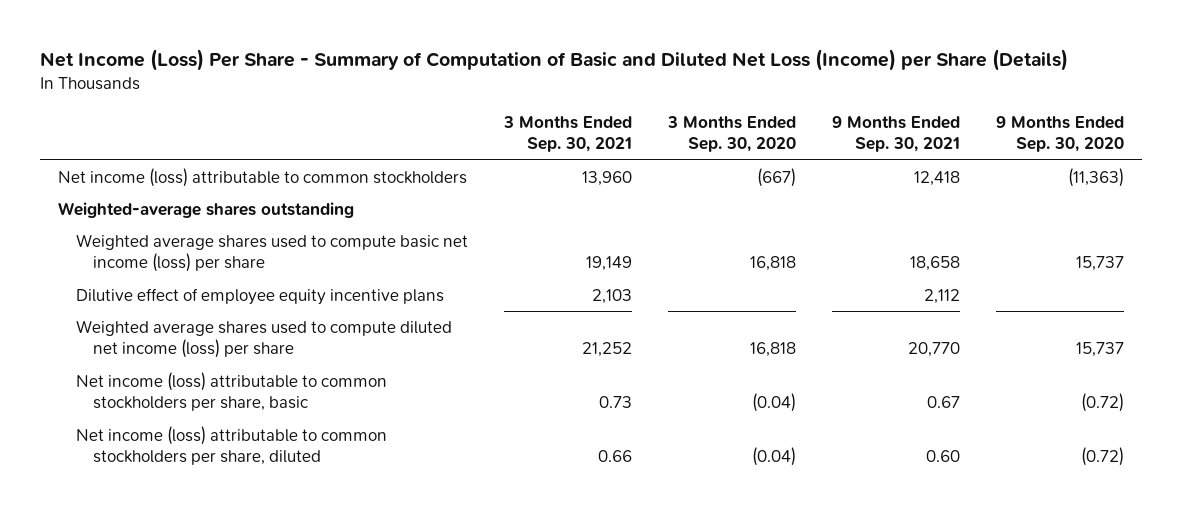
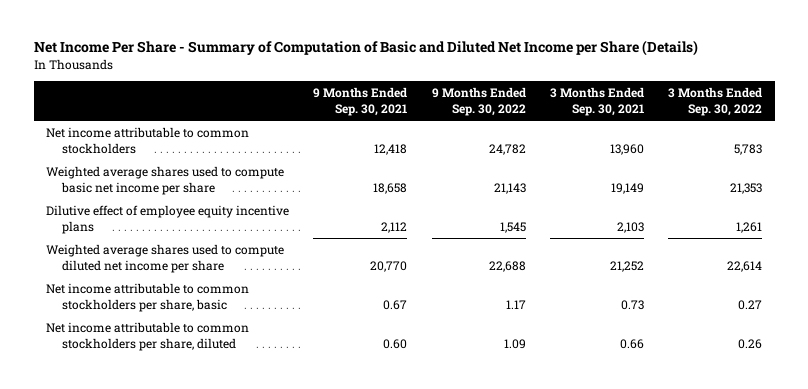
- Net Income (Loss) Per Share - Summary of Computation of Basic and Diluted Net Loss (Income) per Share (Details)
+ Net Income Per Share - Summary of Computation of Basic and Diluted Net Income per Share (Details)
- | 3 Months Ended Sep. 30, 2021 | 3 Months Ended Sep. 30, 2020 | 9 Months Ended Sep. 30, 2021 | 9 Months Ended Sep. 30, 2020
+ | 9 Months Ended Sep. 30, 2021 | 9 Months Ended Sep. 30, 2022 | 3 Months Ended Sep. 30, 2021 | 3 Months Ended Sep. 30, 2022
- Net income (loss) attributable to common stockholders | 13,960 | (667) | 12,418 | (11,363)
- Weighted-average shares outstanding
- Weighted average shares used to compute basic net income (loss) per share | 19,149 | 16,818 | 18,658 | 15,737
+ Net income attributable to common stockholders | 12,418 | 24,782 | 13,960 | 5,783
+ Weighted average shares used to compute basic net income per share | 18,658 | 21,143 | 19,149 | 21,353
- Weighted average shares used to compute diluted net income (loss) per share | 21,252 | 16,818 | 20,770 | 15,737
- Net income (loss) attributable to common stockholders per share, basic | 0.73 | (0.04) | 0.67 | (0.72)
- Net income (loss) attributable to common stockholders per share, diluted | 0.66 | (0.04) | 0.60 | (0.72)
+ Weighted average shares used to compute diluted net income per share | 20,770 | 22,688 | 21,252 | 22,614
+ Net income attributable to common stockholders per share, basic | 0.67 | 1.17 | 0.73 | 0.27
+ Net income attributable to common stockholders per share, diluted | 0.60 | 1.09 | 0.66 | 0.26

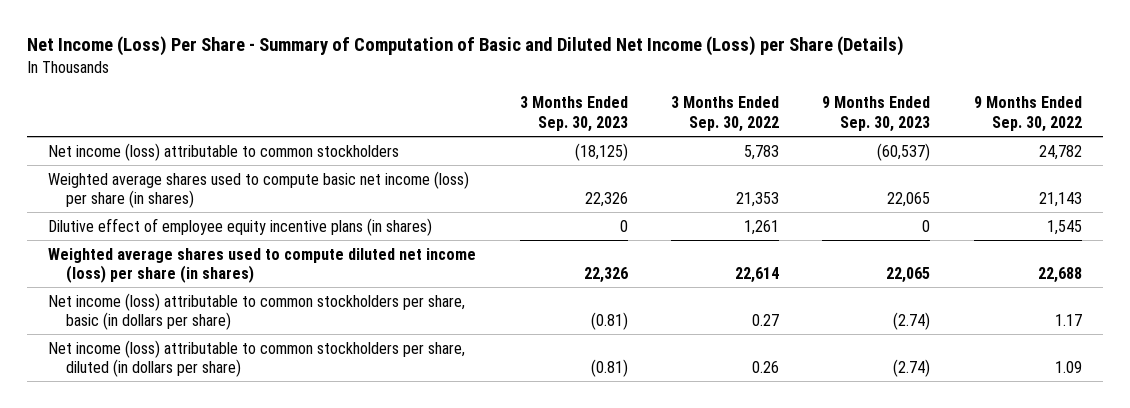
- Net Income Per Share - Summary of Computation of Basic and Diluted Net Income per Share (Details)
+ Net Income (Loss) Per Share - Summary of Computation of Basic and Diluted Net Income (Loss) per Share (Details)
- | 9 Months Ended Sep. 30, 2021 | 9 Months Ended Sep. 30, 2022 | 3 Months Ended Sep. 30, 2021 | 3 Months Ended Sep. 30, 2022
+ | 3 Months Ended Sep. 30, 2023 | 3 Months Ended Sep. 30, 2022 | 9 Months Ended Sep. 30, 2023 | 9 Months Ended Sep. 30, 2022
- Net income attributable to common stockholders | 12,418 | 24,782 | 13,960 | 5,783
- Weighted average shares used to compute basic net income per share | 18,658 | 21,143 | 19,149 | 21,353
- Dilutive effect of employee equity incentive plans | 2,112 | 1,545 | 2,103 | 1,261
- Weighted average shares used to compute diluted net income per share | 20,770 | 22,688 | 21,252 | 22,614
- Net income attributable to common stockholders per share, basic | 0.67 | 1.17 | 0.73 | 0.27
- Net income attributable to common stockholders per share, diluted | 0.60 | 1.09 | 0.66 | 0.26
+ Net income (loss) attributable to common stockholders | (18,125) | 5,783 | (60,537) | 24,782
+ Weighted average shares used to compute basic net income (loss) per share (in shares) | 22,326 | 21,353 | 22,065 | 21,143
+ Dilutive effect of employee equity incentive plans (in shares) | 0 | 1,261 | 0 | 1,545
+ Weighted average shares used to compute diluted net income (loss) per share (in shares) | 22,326 | 22,614 | 22,065 | 22,688
+ Net income (loss) attributable to common stockholders per share, basic (in dollars per share) | (0.81) | 0.27 | (2.74) | 1.17
+ Net income (loss) attributable to common stockholders per share, diluted (in dollars per share) | (0.81) | 0.26 | (2.74) | 1.09

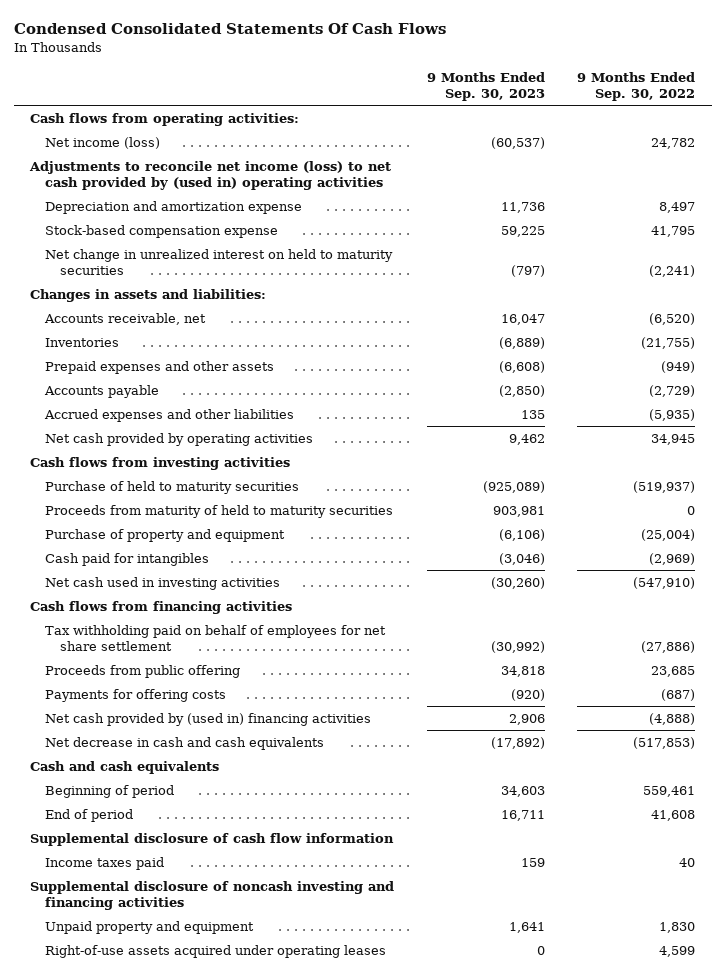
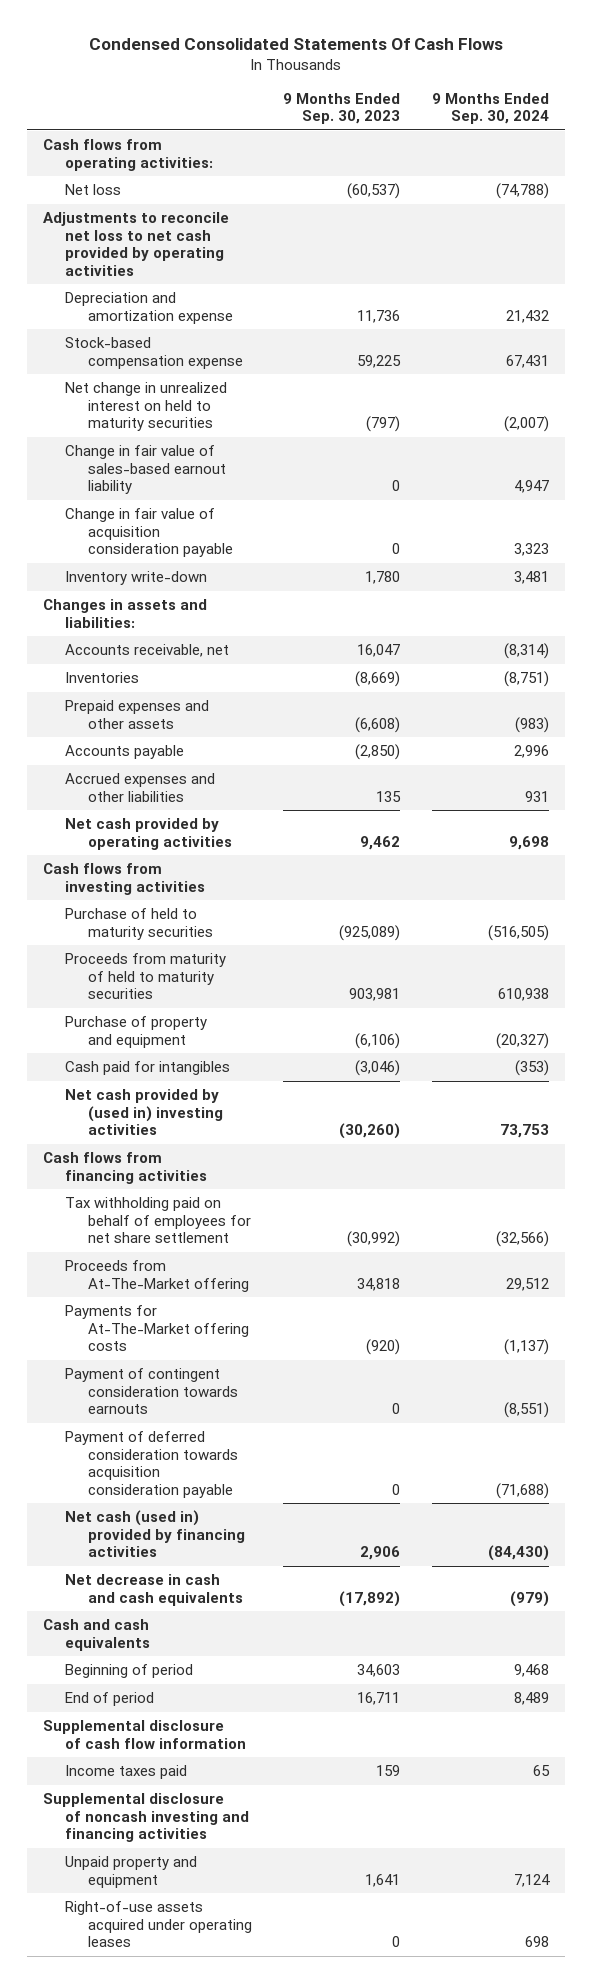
- | 9 Months Ended Sep. 30, 2023 | 9 Months Ended Sep. 30, 2022
+ | 9 Months Ended Sep. 30, 2023 | 9 Months Ended Sep. 30, 2024
- Net income (loss) | (60,537) | 24,782
- Adjustments to reconcile net income (loss) to net cash provided by (used in) operating activities
+ Net loss | (60,537) | (74,788)
+ Adjustments to reconcile net loss to net cash provided by operating activities
+ Change in fair value of sales-based earnout liability | 0 | 4,947
+ Change in fair value of acquisition consideration payable | 0 | 3,323
+ Inventory write-down | 1,780 | 3,481
- Inventories | (6,889) | (21,755)
+ Inventories | (8,669) | (8,751)
- Net cash used in investing activities | (30,260) | (547,910)
+ Net cash provided by (used in) investing activities | (30,260) | 73,753
- Proceeds from public offering | 34,818 | 23,685
- Payments for offering costs | (920) | (687)
- Net cash provided by (used in) financing activities | 2,906 | (4,888)
+ Proceeds from At-The-Market offering | 34,818 | 29,512
+ Payments for At-The-Market offering costs | (920) | (1,137)
+ Payment of contingent consideration towards earnouts | 0 | (8,551)
+ Payment of deferred consideration towards acquisition consideration payable | 0 | (71,688)
+ Net cash (used in) provided by financing activities | 2,906 | (84,430)

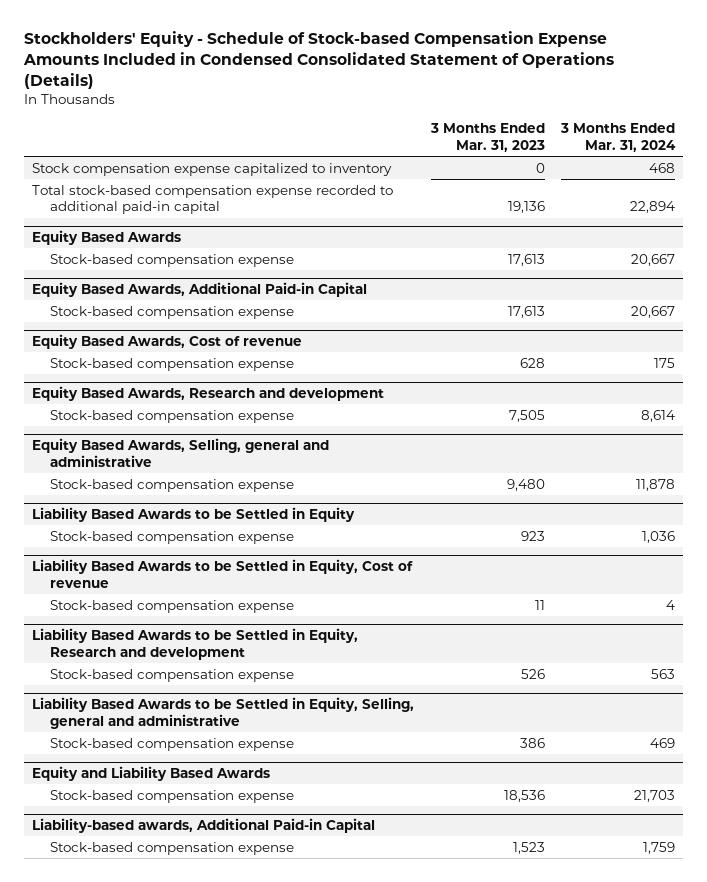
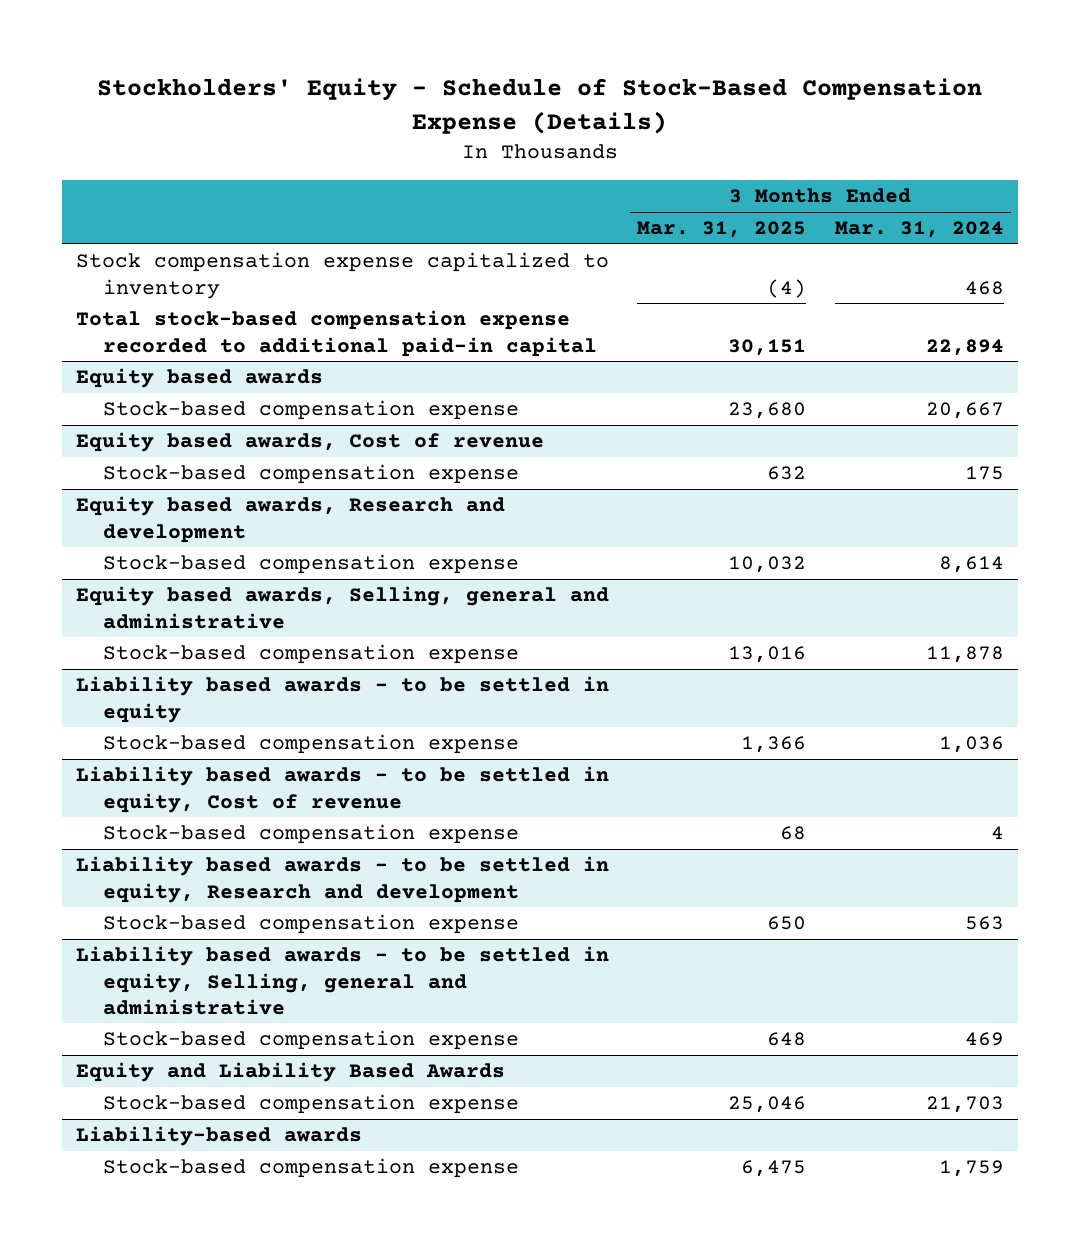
- Stockholders' Equity - Schedule of Stock-based Compensation Expense Amounts Included in Condensed Consolidated Statement of Operations (Details)
+ Stockholders' Equity - Schedule of Stock-Based Compensation Expense (Details)
- | 3 Months Ended Mar. 31, 2023 | 3 Months Ended Mar. 31, 2024
+ | 3 Months Ended Mar. 31, 2025 | 3 Months Ended Mar. 31, 2024
- Equity Based Awards
- Stock-based compensation expense | 17,613 | 20,667
- Equity Based Awards, Additional Paid-in Capital
+ Equity based awards
- Equity Based Awards, Cost of revenue
+ Equity based awards, Cost of revenue
- Equity Based Awards, Research and development
+ Equity based awards, Research and development
- Equity Based Awards, Selling, general and administrative
+ Equity based awards, Selling, general and administrative
- Liability Based Awards to be Settled in Equity
+ Liability based awards - to be settled in equity
- Liability Based Awards to be Settled in Equity, Cost of revenue
+ Liability based awards - to be settled in equity, Cost of revenue
- Liability Based Awards to be Settled in Equity, Research and development
+ Liability based awards - to be settled in equity, Research and development
- Liability Based Awards to be Settled in Equity, Selling, general and administrative
+ Liability based awards - to be settled in equity, Selling, general and administrative
- Liability-based awards, Additional Paid-in Capital
+ Liability-based awards

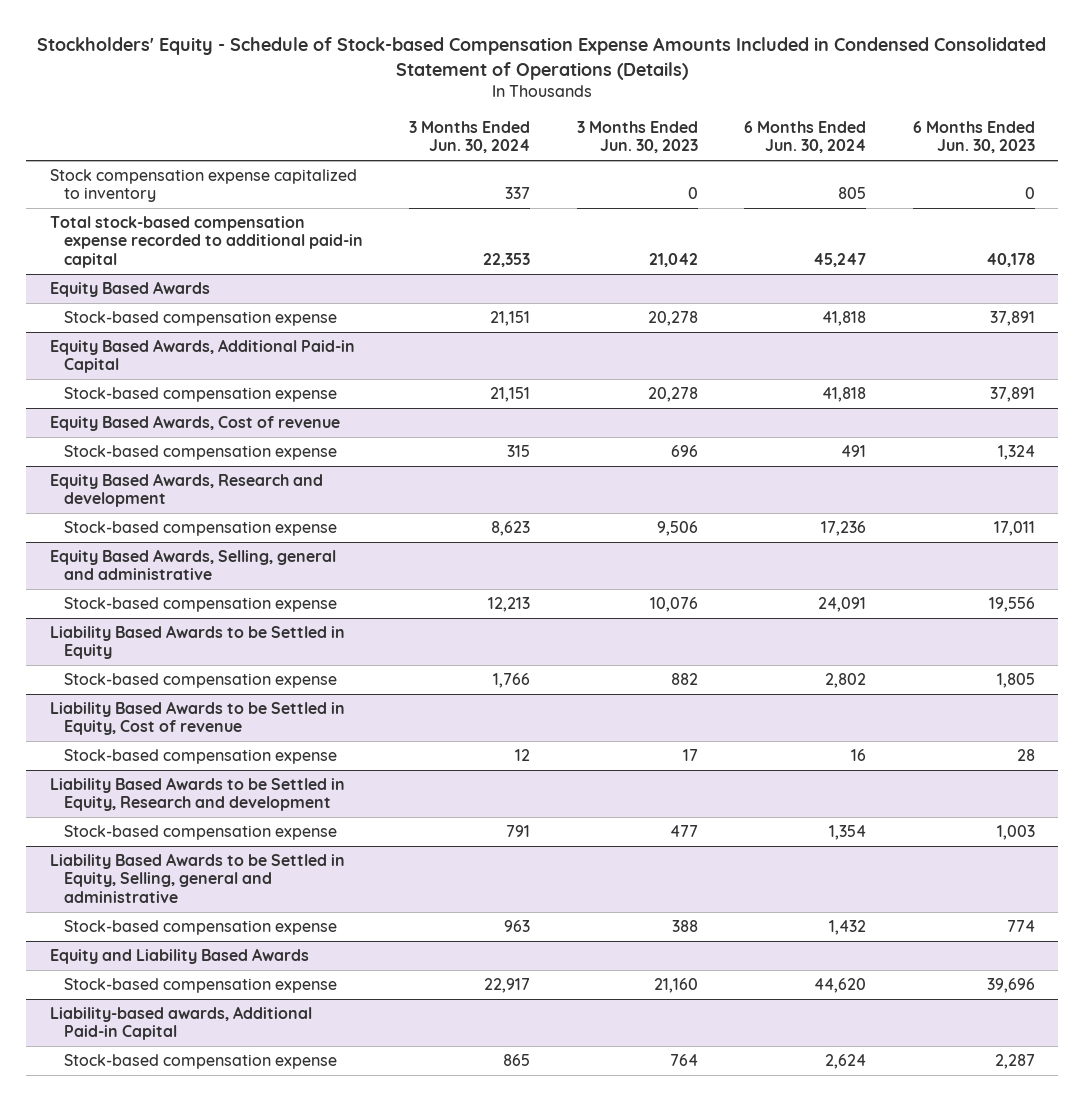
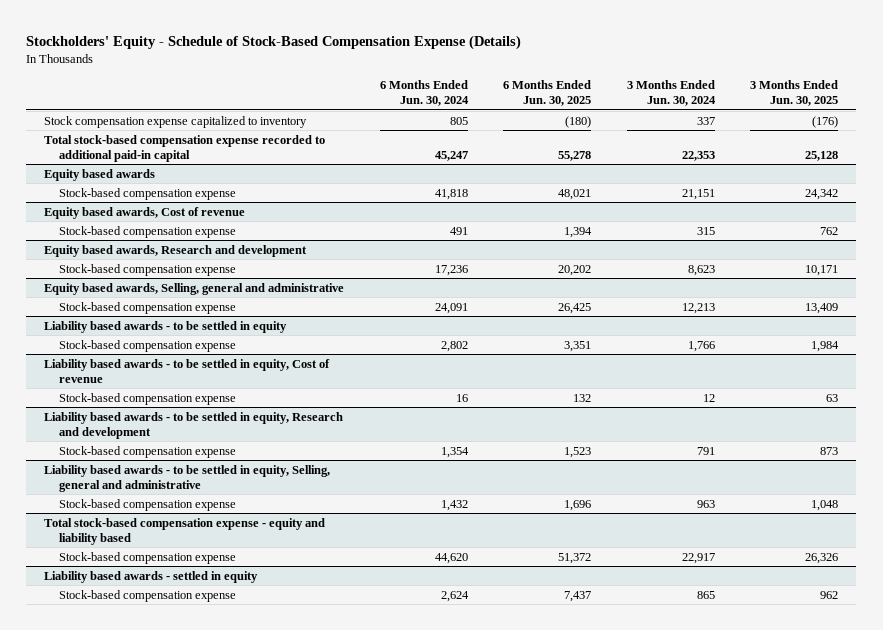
- Stockholders' Equity - Schedule of Stock-based Compensation Expense Amounts Included in Condensed Consolidated Statement of Operations (Details)
+ Stockholders' Equity - Schedule of Stock-Based Compensation Expense (Details)
- | 3 Months Ended Jun. 30, 2024 | 3 Months Ended Jun. 30, 2023 | 6 Months Ended Jun. 30, 2024 | 6 Months Ended Jun. 30, 2023
+ | 6 Months Ended Jun. 30, 2024 | 6 Months Ended Jun. 30, 2025 | 3 Months Ended Jun. 30, 2024 | 3 Months Ended Jun. 30, 2025
- Equity Based Awards
- Stock-based compensation expense | 21,151 | 20,278 | 41,818 | 37,891
- Equity Based Awards, Additional Paid-in Capital
+ Equity based awards
- Equity Based Awards, Cost of revenue
+ Equity based awards, Cost of revenue
- Equity Based Awards, Research and development
+ Equity based awards, Research and development
- Equity Based Awards, Selling, general and administrative
+ Equity based awards, Selling, general and administrative
- Liability Based Awards to be Settled in Equity
+ Liability based awards - to be settled in equity
- Liability Based Awards to be Settled in Equity, Cost of revenue
+ Liability based awards - to be settled in equity, Cost of revenue
- Liability Based Awards to be Settled in Equity, Research and development
+ Liability based awards - to be settled in equity, Research and development
- Liability Based Awards to be Settled in Equity, Selling, general and administrative
+ Liability based awards - to be settled in equity, Selling, general and administrative
- Equity and Liability Based Awards
+ Total stock-based compensation expense - equity and liability based
- Liability-based awards, Additional Paid-in Capital
+ Liability based awards - settled in equity

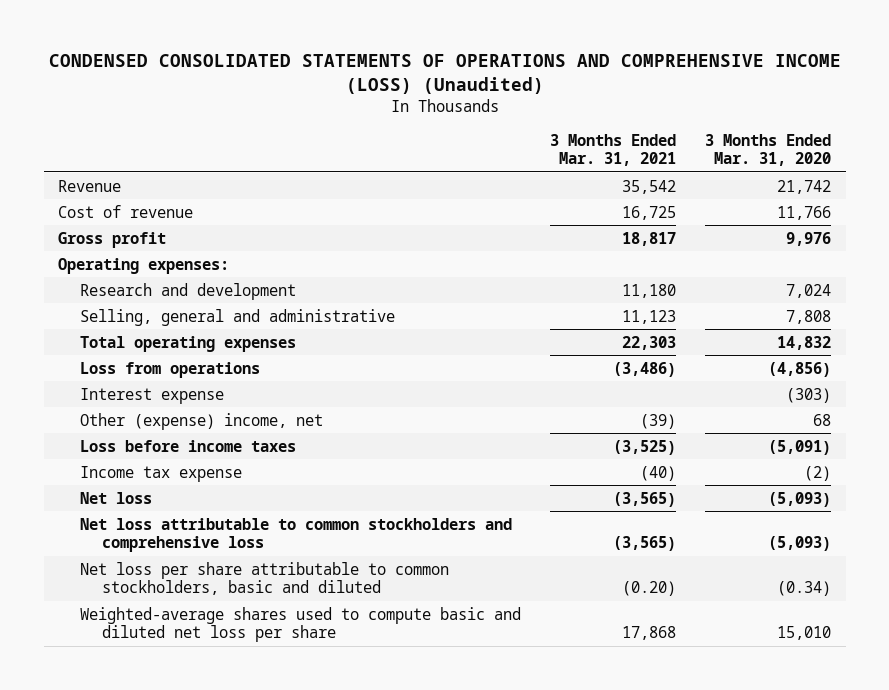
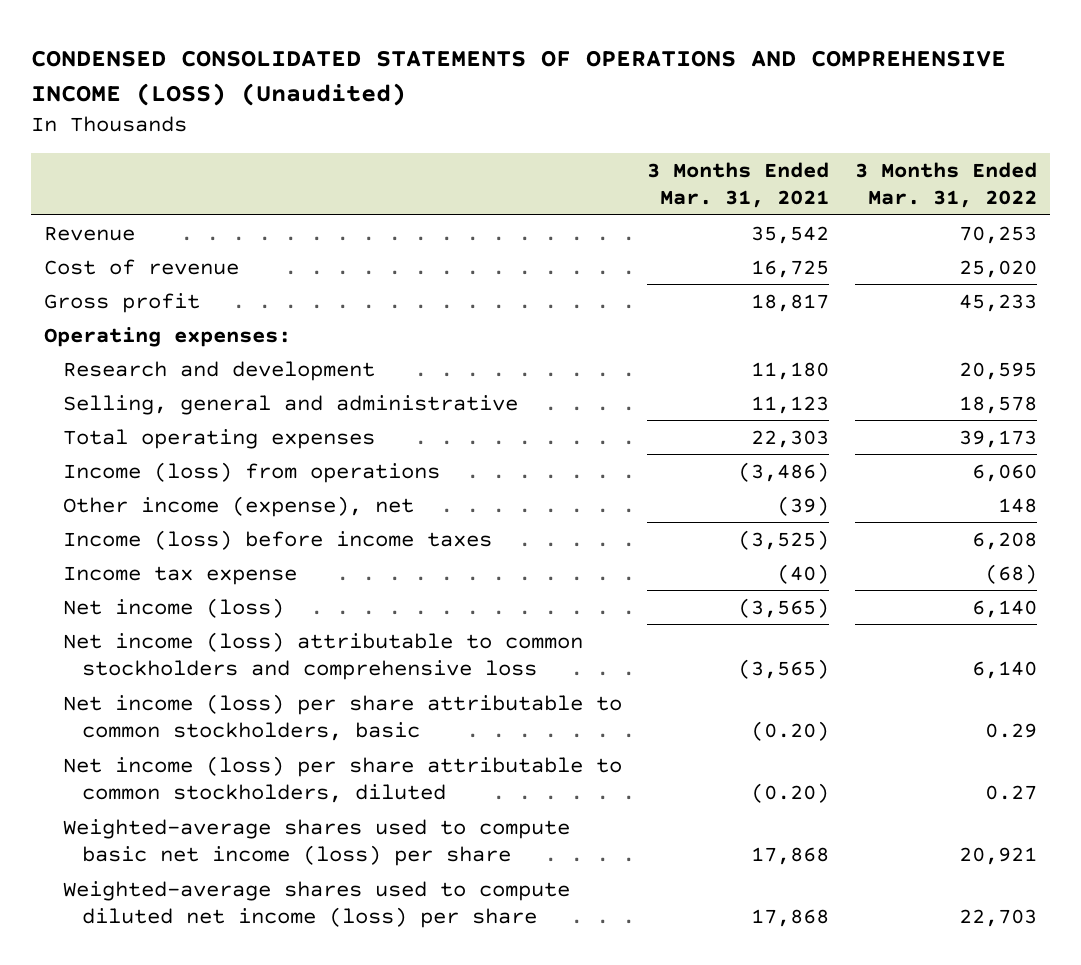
- | 3 Months Ended Mar. 31, 2021 | 3 Months Ended Mar. 31, 2020
+ | 3 Months Ended Mar. 31, 2021 | 3 Months Ended Mar. 31, 2022
- Loss from operations | (3,486) | (4,856)
- Interest expense | | (303)
- Other (expense) income, net | (39) | 68
- Loss before income taxes | (3,525) | (5,091)
+ Income (loss) from operations | (3,486) | 6,060
+ Other income (expense), net | (39) | 148
+ Income (loss) before income taxes | (3,525) | 6,208
- Net loss | (3,565) | (5,093)
- Net loss attributable to common stockholders and comprehensive loss | (3,565) | (5,093)
- Net loss per share attributable to common stockholders, basic and diluted | (0.20) | (0.34)
- Weighted-average shares used to compute basic and diluted net loss per share | 17,868 | 15,010
+ Net income (loss) | (3,565) | 6,140
+ Net income (loss) attributable to common stockholders and comprehensive loss | (3,565) | 6,140
+ Net income (loss) per share attributable to common stockholders, basic | (0.20) | 0.29
+ Net income (loss) per share attributable to common stockholders, diluted | (0.20) | 0.27
+ Weighted-average shares used to compute basic net income (loss) per share | 17,868 | 20,921
+ Weighted-average shares used to compute diluted net income (loss) per share | 17,868 | 22,703

